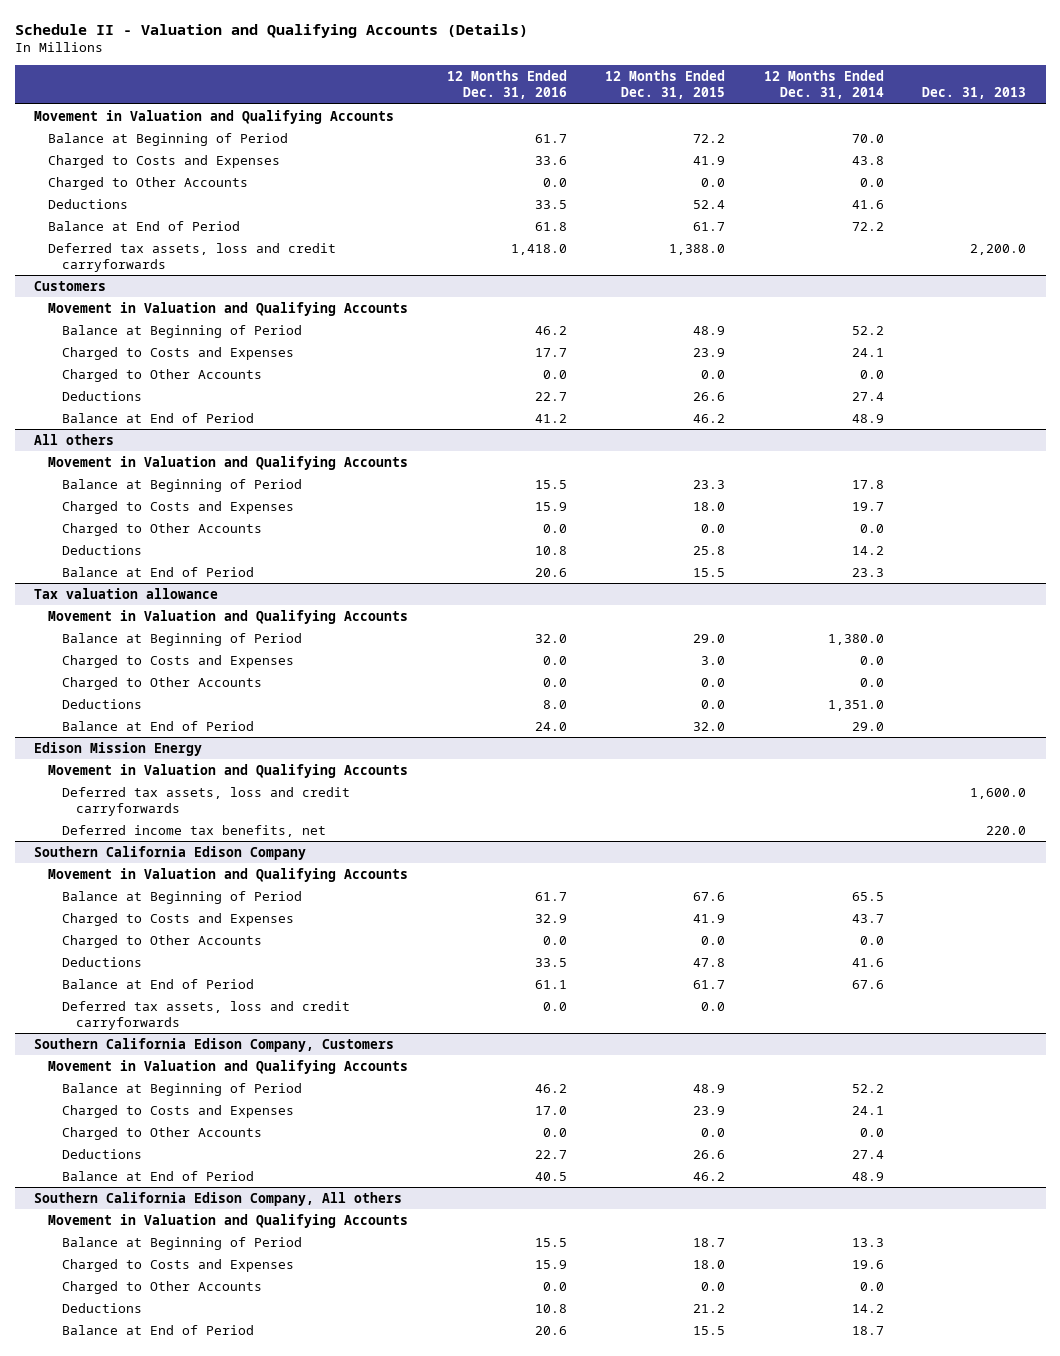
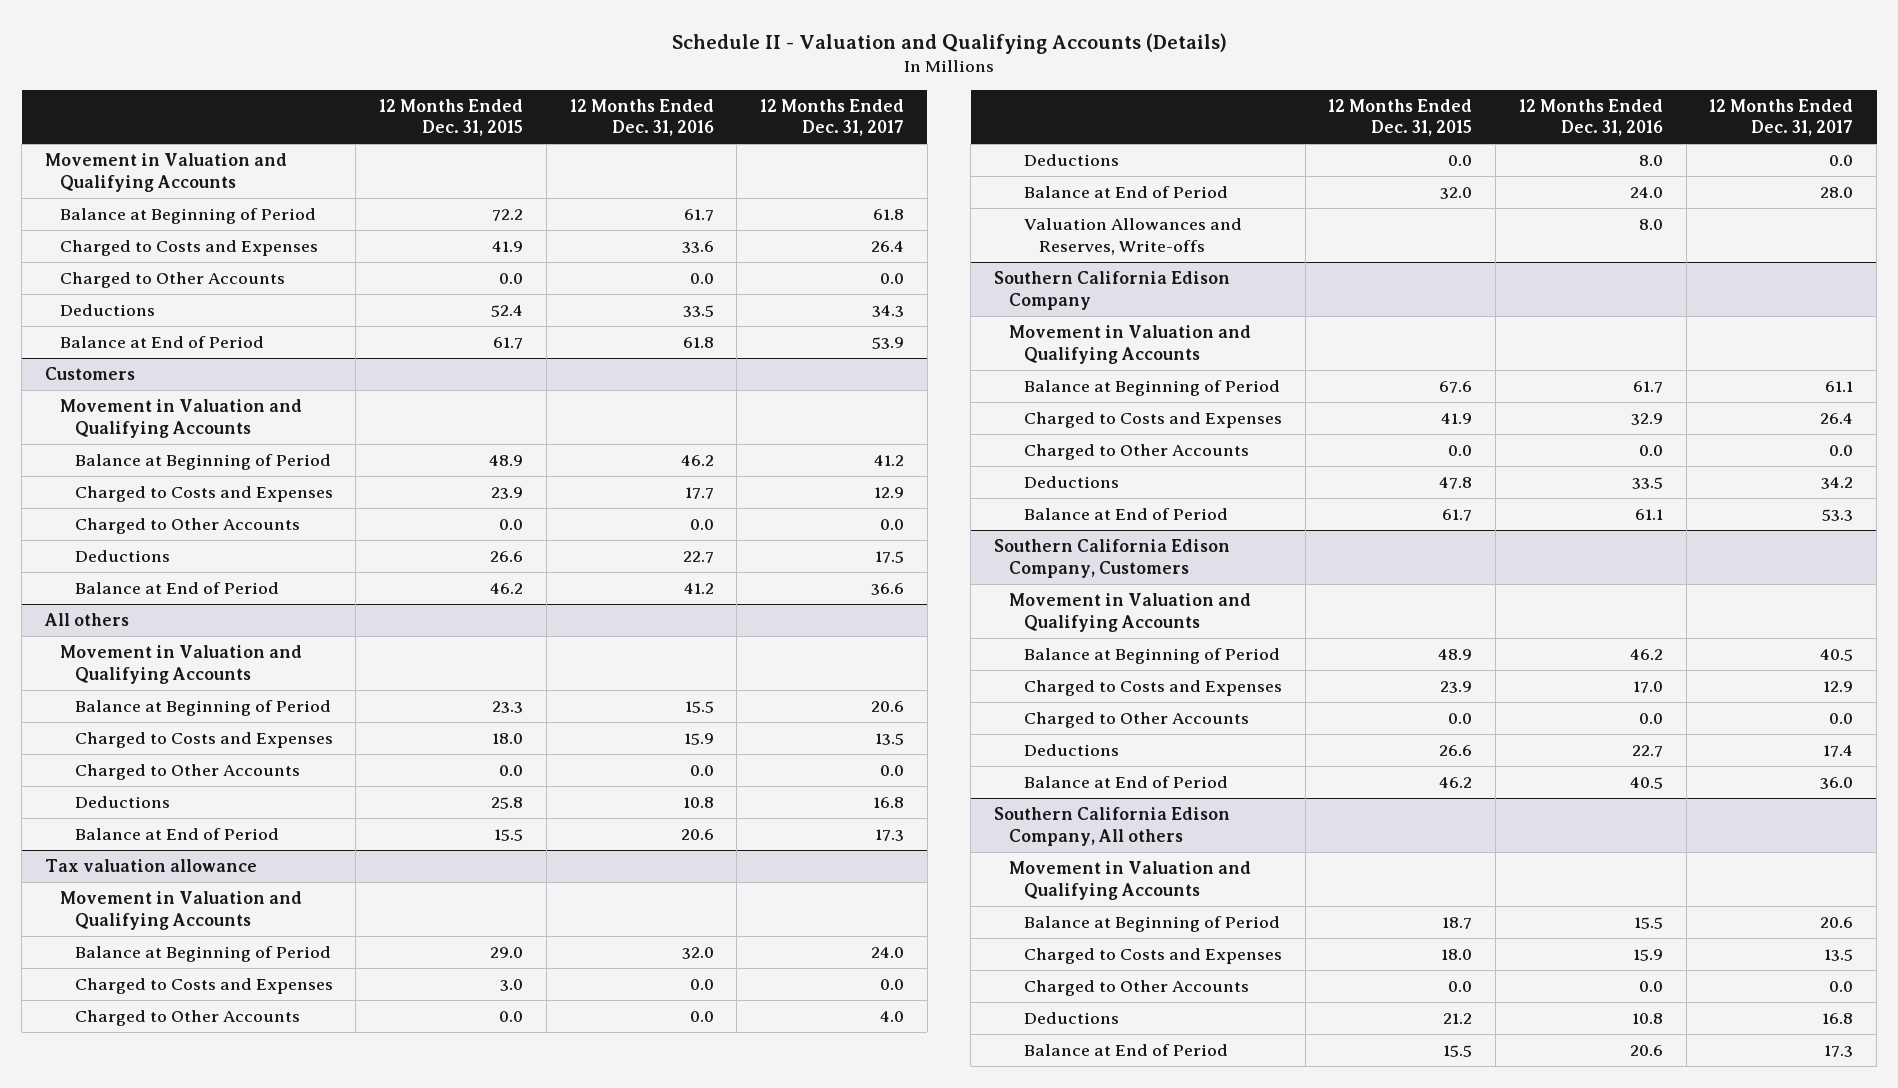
- | 12 Months Ended Dec. 31, 2016 | 12 Months Ended Dec. 31, 2015 | 12 Months Ended Dec. 31, 2014 | Dec. 31, 2013
+ | 12 Months Ended Dec. 31, 2015 | 12 Months Ended Dec. 31, 2016 | 12 Months Ended Dec. 31, 2017
- Deferred tax assets, loss and credit carryforwards | 1,418.0 | 1,388.0 | | 2,200.0
- Edison Mission Energy
- Movement in Valuation and Qualifying Accounts
- Deferred tax assets, loss and credit carryforwards | | | | 1,600.0
- Deferred income tax benefits, net | | | | 220.0
@ Tax valuation allowance
+ Valuation Allowances and Reserves, Write-offs | | 8.0 |
@ Southern California Edison Company
- Deferred tax assets, loss and credit carryforwards | 0.0 | 0.0 | |

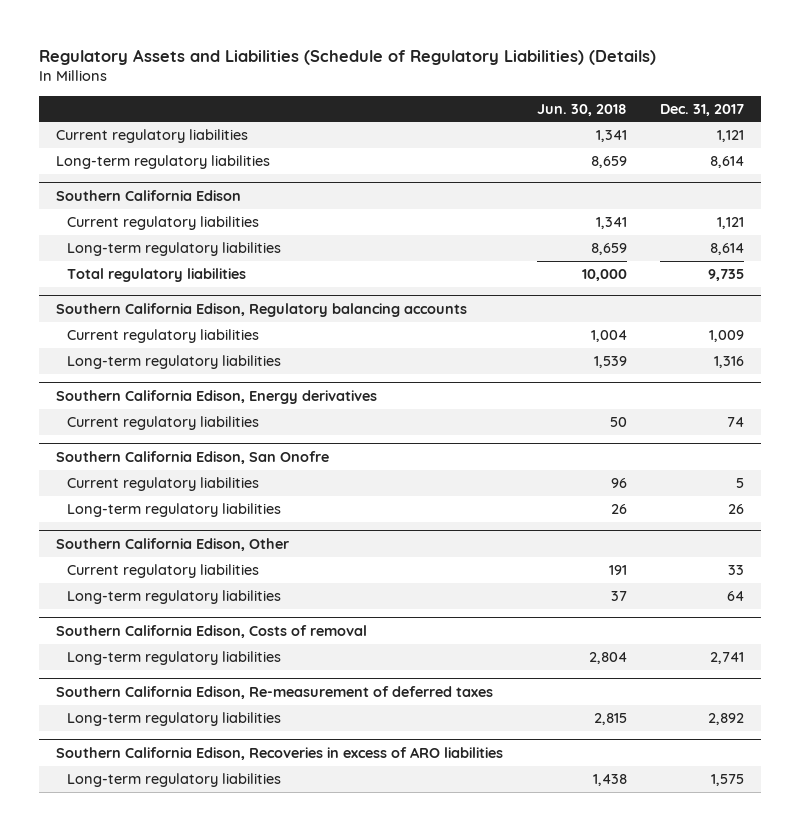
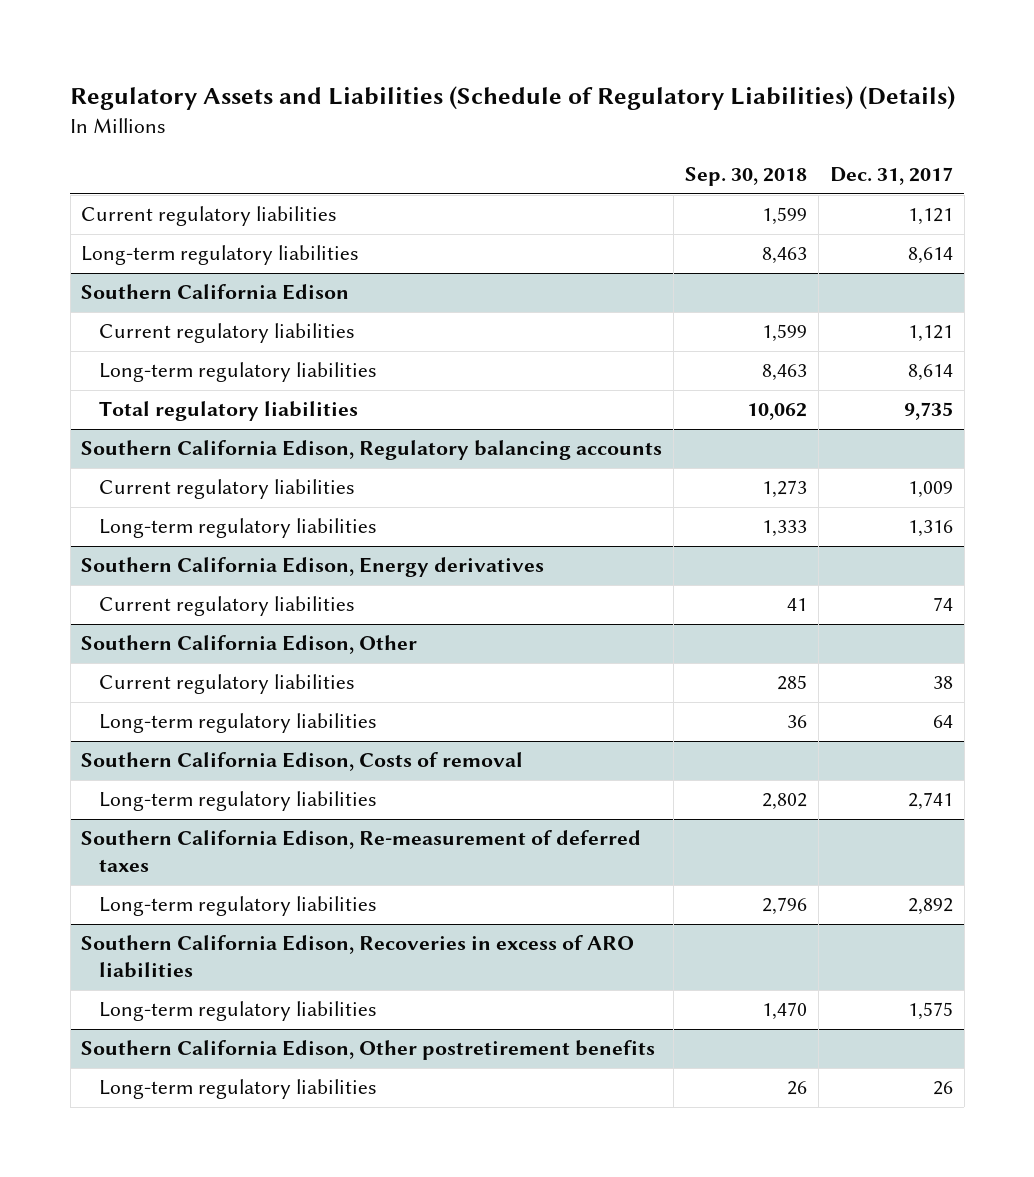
- | Jun. 30, 2018 | Dec. 31, 2017
+ | Sep. 30, 2018 | Dec. 31, 2017
- Southern California Edison, San Onofre
- Current regulatory liabilities | 96 | 5
- Long-term regulatory liabilities | 26 | 26
@ Southern California Edison, Other
- Current regulatory liabilities | 191 | 33
+ Current regulatory liabilities | 285 | 38
+ Southern California Edison, Other postretirement benefits
+ Long-term regulatory liabilities | 26 | 26

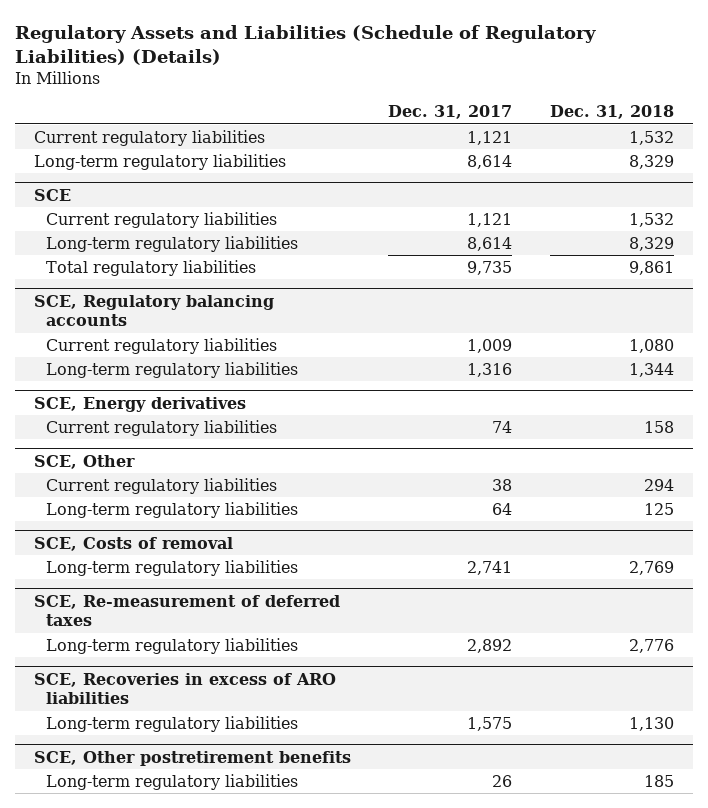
- | Sep. 30, 2018 | Dec. 31, 2017
+ | Dec. 31, 2017 | Dec. 31, 2018
- Southern California Edison
+ SCE
- Southern California Edison, Regulatory balancing accounts
+ SCE, Regulatory balancing accounts
- Southern California Edison, Energy derivatives
+ SCE, Energy derivatives
- Southern California Edison, Other
+ SCE, Other
- Southern California Edison, Costs of removal
+ SCE, Costs of removal
- Southern California Edison, Re-measurement of deferred taxes
+ SCE, Re-measurement of deferred taxes
- Southern California Edison, Recoveries in excess of ARO liabilities
+ SCE, Recoveries in excess of ARO liabilities
- Southern California Edison, Other postretirement benefits
+ SCE, Other postretirement benefits

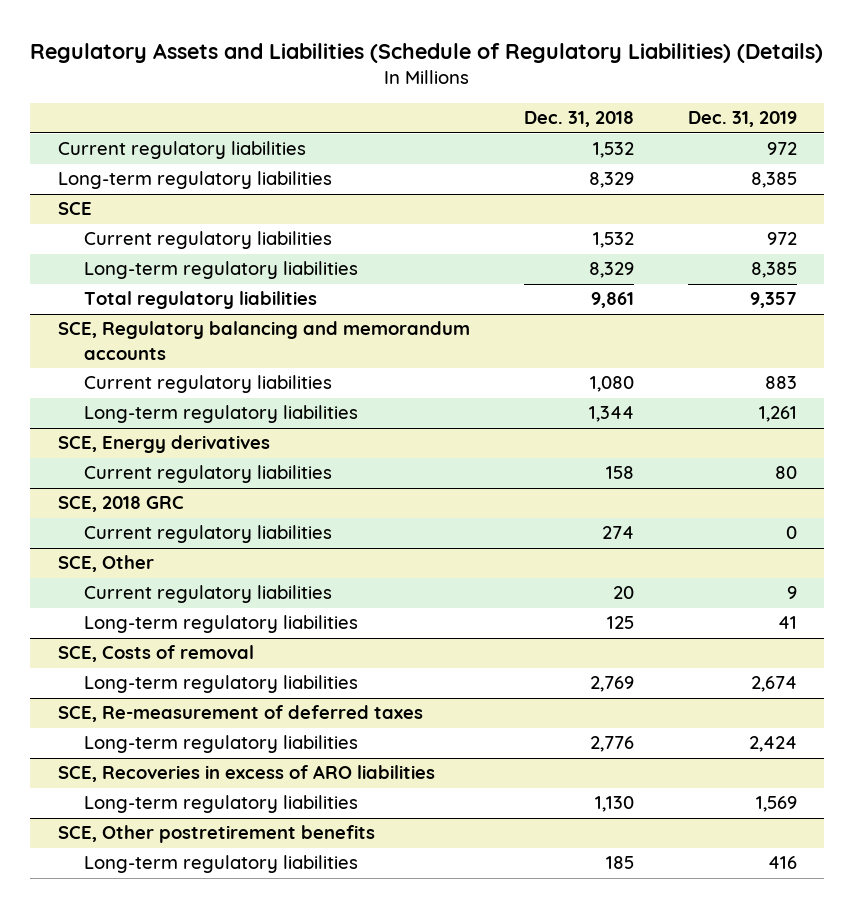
- | Dec. 31, 2017 | Dec. 31, 2018
+ | Dec. 31, 2018 | Dec. 31, 2019
- SCE, Regulatory balancing accounts
+ SCE, Regulatory balancing and memorandum accounts
+ SCE, 2018 GRC
+ Current regulatory liabilities | 274 | 0
@ SCE, Other
- Current regulatory liabilities | 38 | 294
+ Current regulatory liabilities | 20 | 9

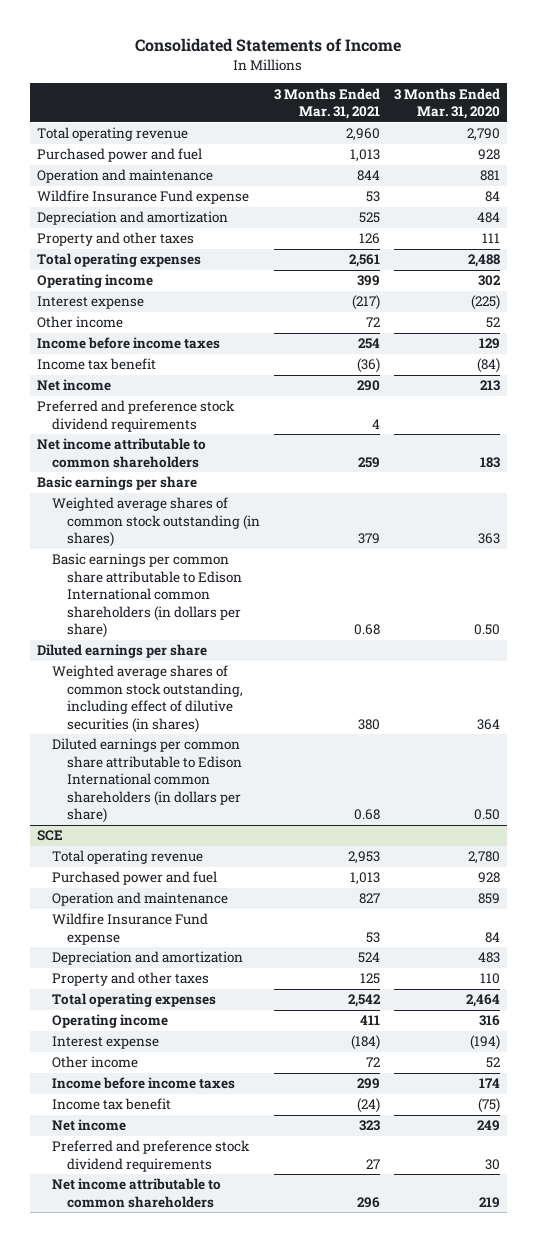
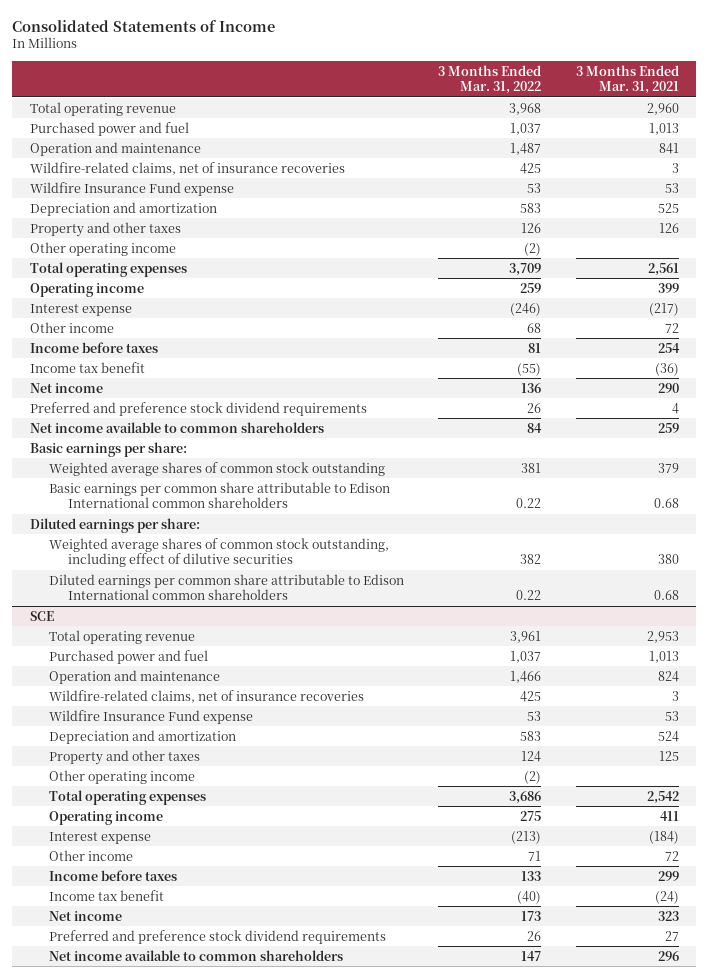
- | 3 Months Ended Mar. 31, 2021 | 3 Months Ended Mar. 31, 2020
+ | 3 Months Ended Mar. 31, 2022 | 3 Months Ended Mar. 31, 2021
- Operation and maintenance | 844 | 881
+ Operation and maintenance | 1,487 | 841
+ Wildfire-related claims, net of insurance recoveries | 425 | 3
+ Other operating income | (2) |
- Income before income taxes | 254 | 129
+ Income before taxes | 81 | 254
- Net income attributable to common shareholders | 259 | 183
- Basic earnings per share
- Weighted average shares of common stock outstanding (in shares) | 379 | 363
- Basic earnings per common share attributable to Edison International common shareholders (in dollars per share) | 0.68 | 0.50
- Diluted earnings per share
- Weighted average shares of common stock outstanding, including effect of dilutive securities (in shares) | 380 | 364
- Diluted earnings per common share attributable to Edison International common shareholders (in dollars per share) | 0.68 | 0.50
+ Net income available to common shareholders | 84 | 259
+ Basic earnings per share:
+ Weighted average shares of common stock outstanding | 381 | 379
+ Basic earnings per common share attributable to Edison International common shareholders | 0.22 | 0.68
+ Diluted earnings per share:
+ Weighted average shares of common stock outstanding, including effect of dilutive securities | 382 | 380
+ Diluted earnings per common share attributable to Edison International common shareholders | 0.22 | 0.68
@ SCE
- Operation and maintenance | 827 | 859
+ Operation and maintenance | 1,466 | 824
+ Wildfire-related claims, net of insurance recoveries | 425 | 3
+ Other operating income | (2) |
- Income before income taxes | 299 | 174
+ Income before taxes | 133 | 299
- Net income attributable to common shareholders | 296 | 219
+ Net income available to common shareholders | 147 | 296

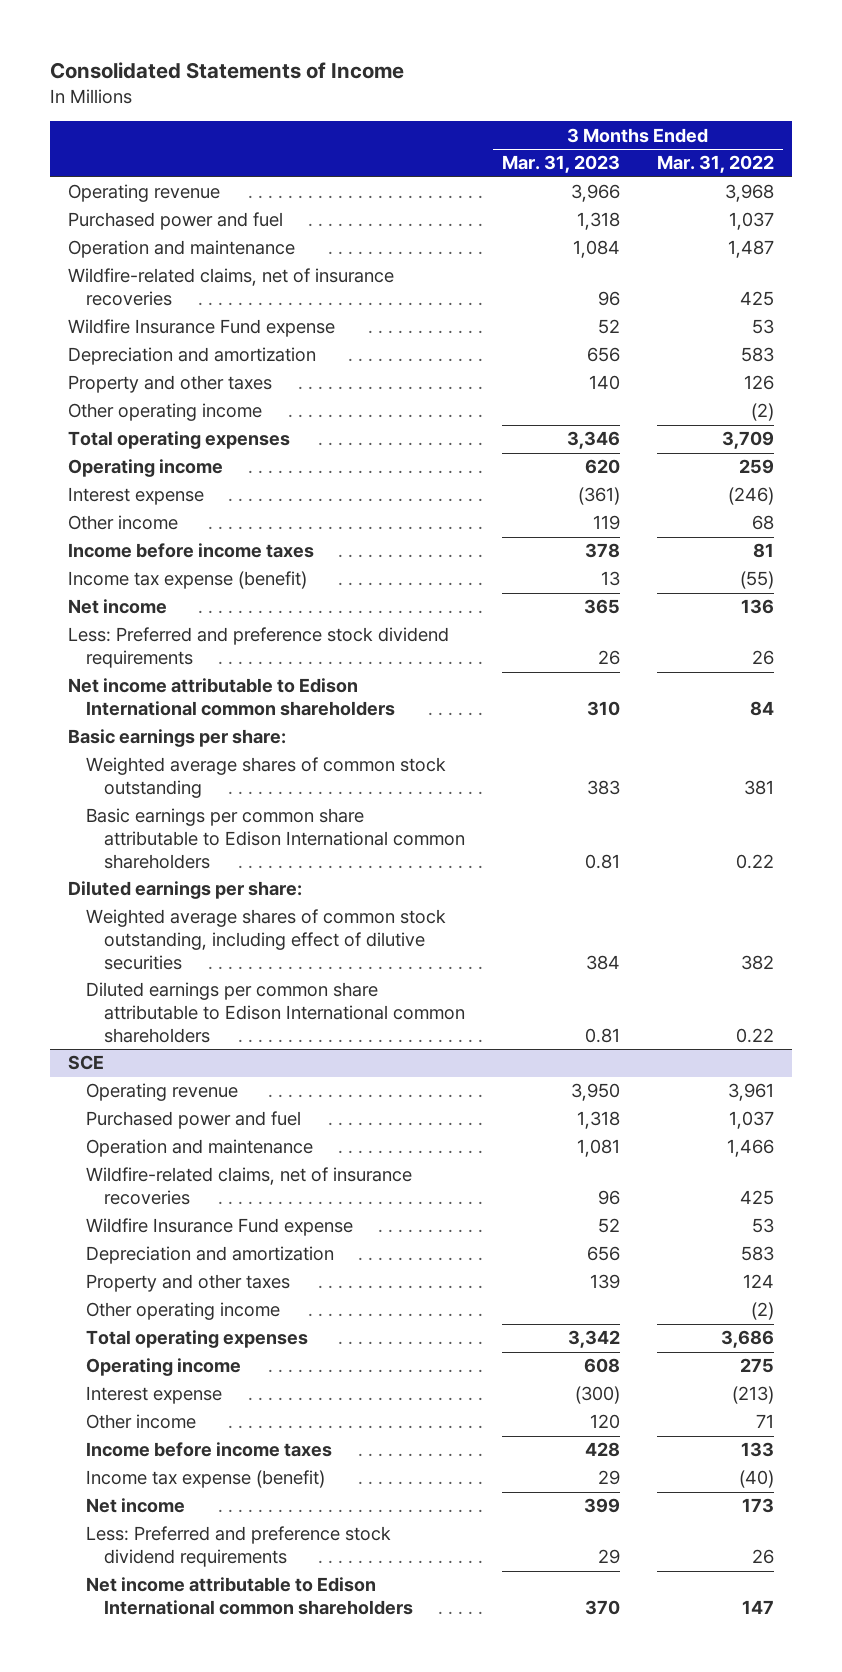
- | 3 Months Ended Mar. 31, 2022 | 3 Months Ended Mar. 31, 2021
+ | 3 Months Ended Mar. 31, 2023 | 3 Months Ended Mar. 31, 2022
- Total operating revenue | 3,968 | 2,960
+ Operating revenue | 3,966 | 3,968
- Income before taxes | 81 | 254
- Income tax benefit | (55) | (36)
+ Income before income taxes | 378 | 81
+ Income tax expense (benefit) | 13 | (55)
- Preferred and preference stock dividend requirements | 26 | 4
- Net income available to common shareholders | 84 | 259
+ Less: Preferred and preference stock dividend requirements | 26 | 26
+ Net income attributable to Edison International common shareholders | 310 | 84
@ SCE
- Total operating revenue | 3,961 | 2,953
+ Operating revenue | 3,950 | 3,961
- Income before taxes | 133 | 299
- Income tax benefit | (40) | (24)
+ Income before income taxes | 428 | 133
+ Income tax expense (benefit) | 29 | (40)
- Preferred and preference stock dividend requirements | 26 | 27
- Net income available to common shareholders | 147 | 296
+ Less: Preferred and preference stock dividend requirements | 29 | 26
+ Net income attributable to Edison International common shareholders | 370 | 147

